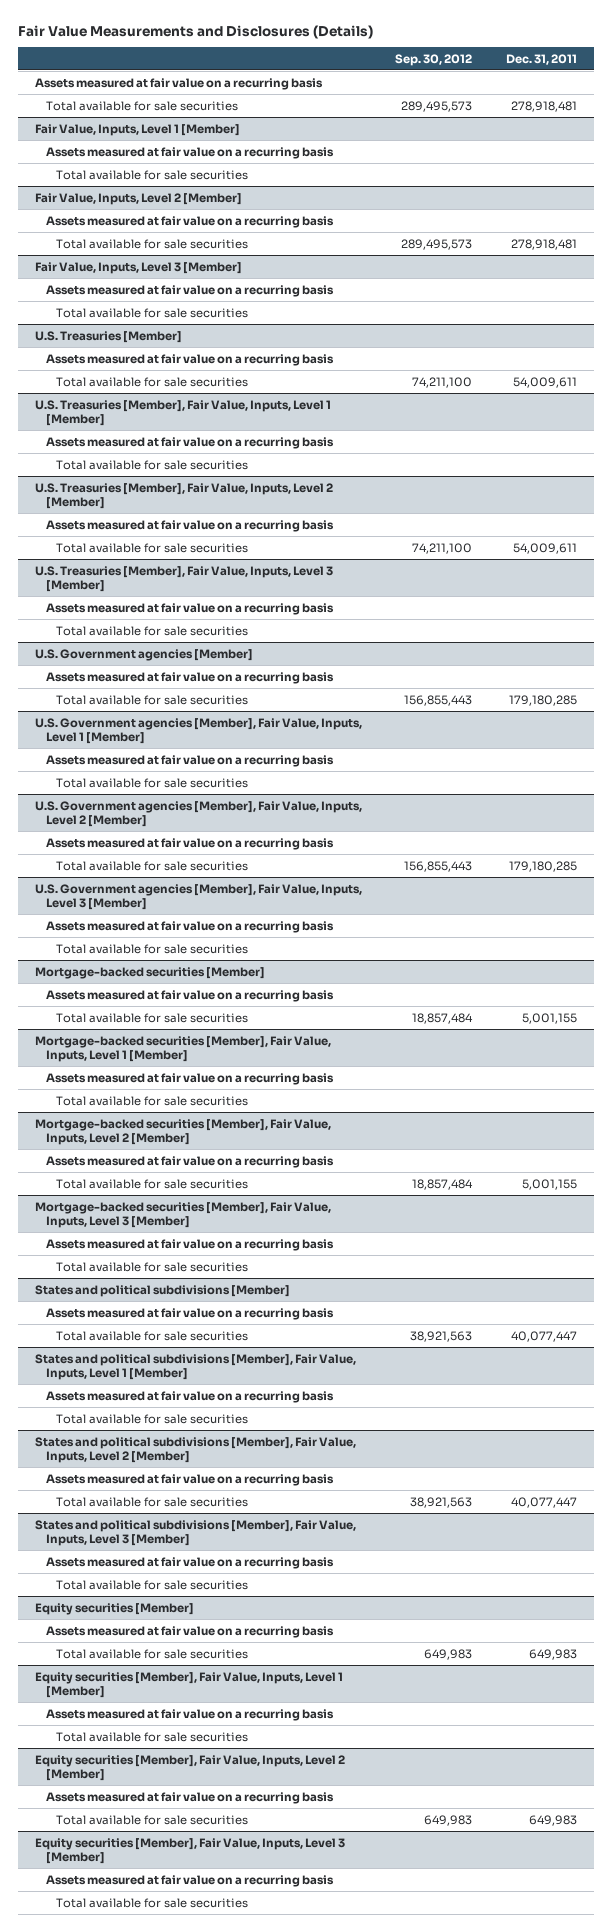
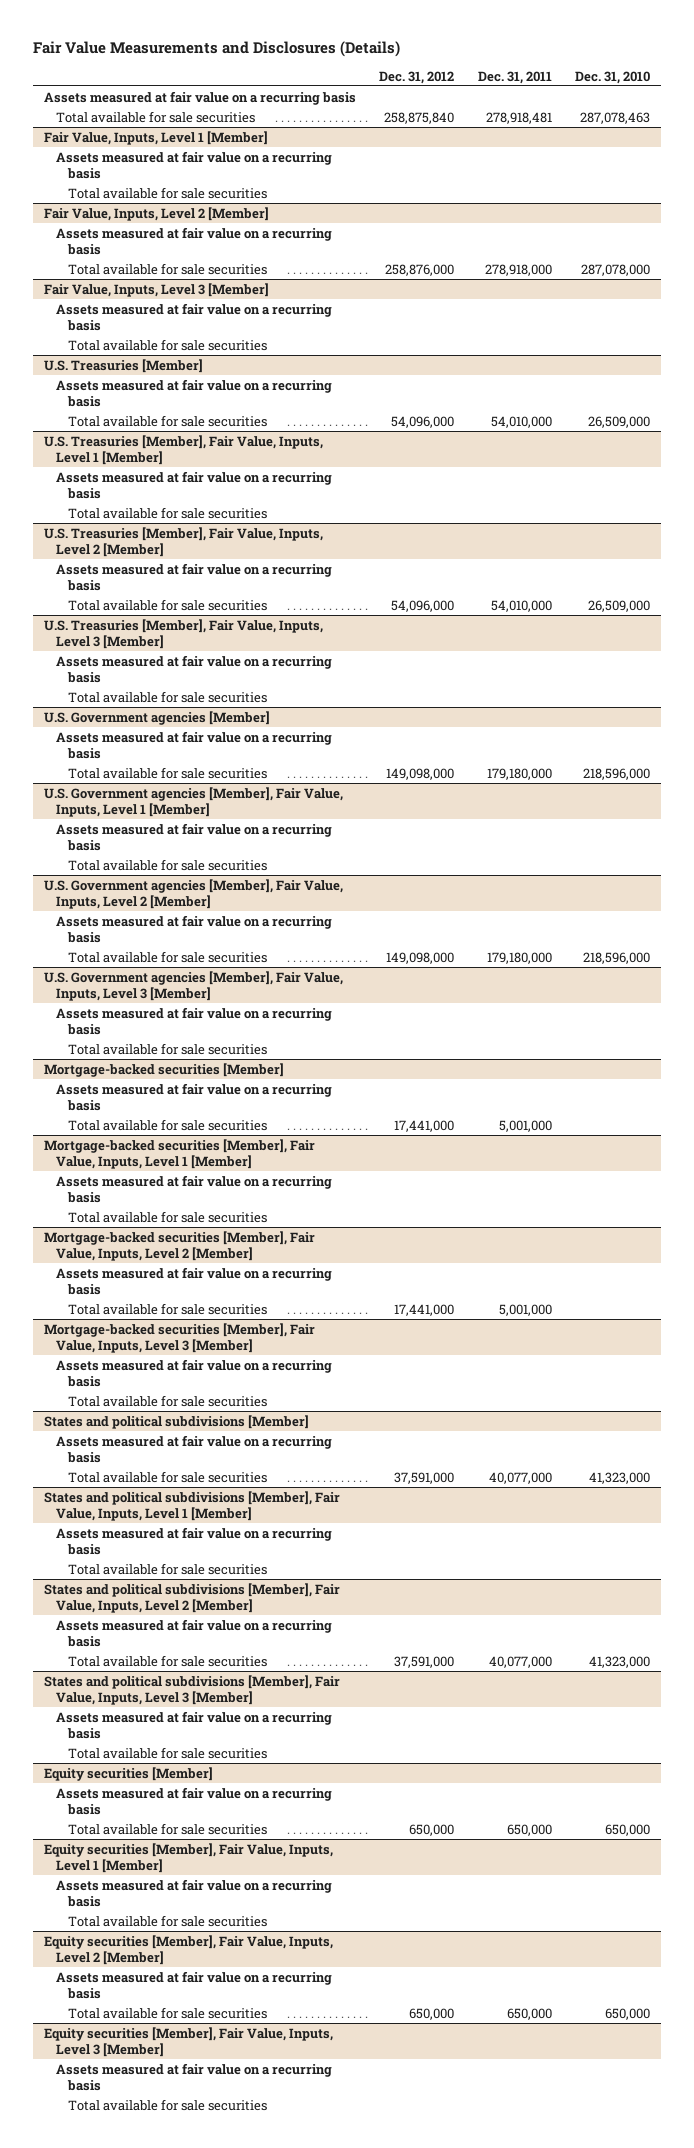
- | Sep. 30, 2012 | Dec. 31, 2011
+ | Dec. 31, 2012 | Dec. 31, 2011 | Dec. 31, 2010
@ Fair Value, Inputs, Level 2 [Member]
- Total available for sale securities | 289,495,573 | 278,918,481
+ Total available for sale securities | 258,876,000 | 278,918,000 | 287,078,000
@ U.S. Treasuries [Member]
- Total available for sale securities | 74,211,100 | 54,009,611
+ Total available for sale securities | 54,096,000 | 54,010,000 | 26,509,000
@ U.S. Treasuries [Member], Fair Value, Inputs, Level 2 [Member]
- Total available for sale securities | 74,211,100 | 54,009,611
+ Total available for sale securities | 54,096,000 | 54,010,000 | 26,509,000
@ U.S. Government agencies [Member]
- Total available for sale securities | 156,855,443 | 179,180,285
+ Total available for sale securities | 149,098,000 | 179,180,000 | 218,596,000
@ U.S. Government agencies [Member], Fair Value, Inputs, Level 2 [Member]
- Total available for sale securities | 156,855,443 | 179,180,285
+ Total available for sale securities | 149,098,000 | 179,180,000 | 218,596,000
@ Mortgage-backed securities [Member]
- Total available for sale securities | 18,857,484 | 5,001,155
+ Total available for sale securities | 17,441,000 | 5,001,000 |
@ Mortgage-backed securities [Member], Fair Value, Inputs, Level 2 [Member]
- Total available for sale securities | 18,857,484 | 5,001,155
+ Total available for sale securities | 17,441,000 | 5,001,000 |
@ States and political subdivisions [Member]
- Total available for sale securities | 38,921,563 | 40,077,447
+ Total available for sale securities | 37,591,000 | 40,077,000 | 41,323,000
@ States and political subdivisions [Member], Fair Value, Inputs, Level 2 [Member]
- Total available for sale securities | 38,921,563 | 40,077,447
+ Total available for sale securities | 37,591,000 | 40,077,000 | 41,323,000
@ Equity securities [Member]
- Total available for sale securities | 649,983 | 649,983
+ Total available for sale securities | 650,000 | 650,000 | 650,000
@ Equity securities [Member], Fair Value, Inputs, Level 2 [Member]
- Total available for sale securities | 649,983 | 649,983
+ Total available for sale securities | 650,000 | 650,000 | 650,000

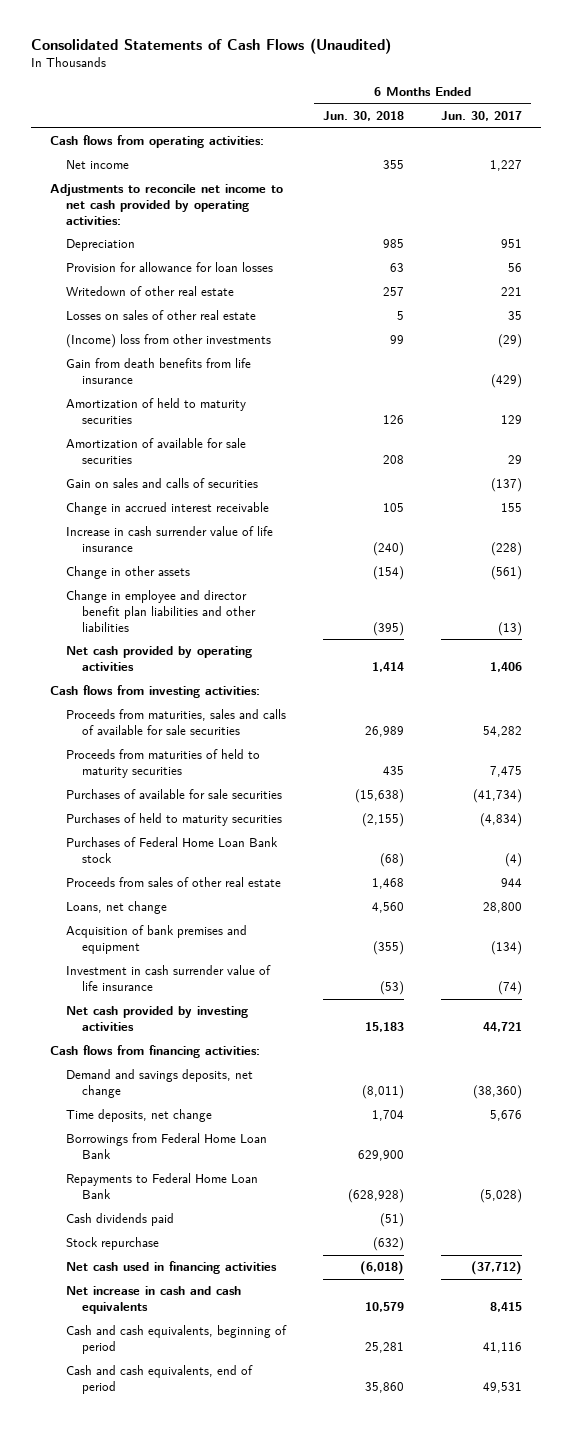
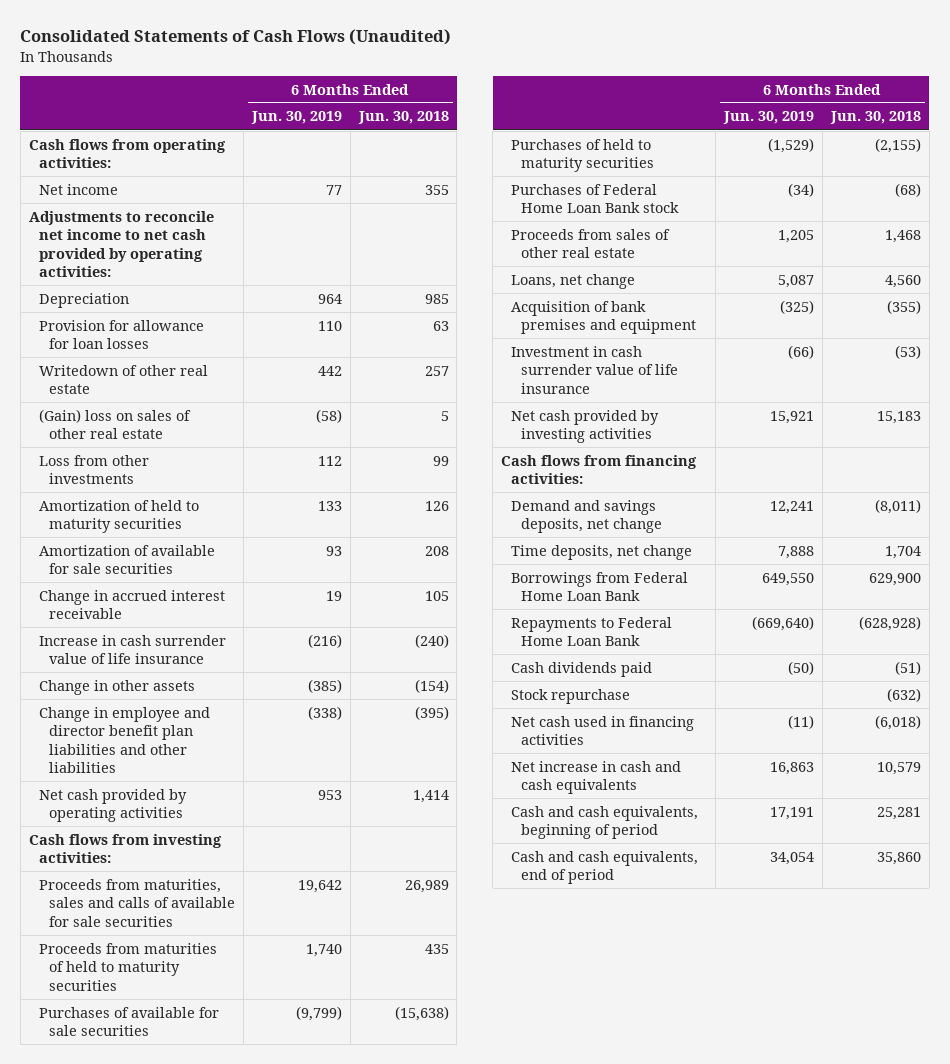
- | 6 Months Ended Jun. 30, 2018 | 6 Months Ended Jun. 30, 2017
+ | 6 Months Ended Jun. 30, 2019 | 6 Months Ended Jun. 30, 2018
- Losses on sales of other real estate | 5 | 35
- (Income) loss from other investments | 99 | (29)
- Gain from death benefits from life insurance | | (429)
+ (Gain) loss on sales of other real estate | (58) | 5
+ Loss from other investments | 112 | 99
- Gain on sales and calls of securities | | (137)

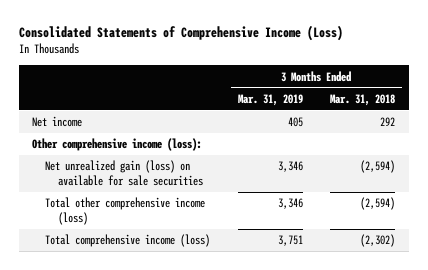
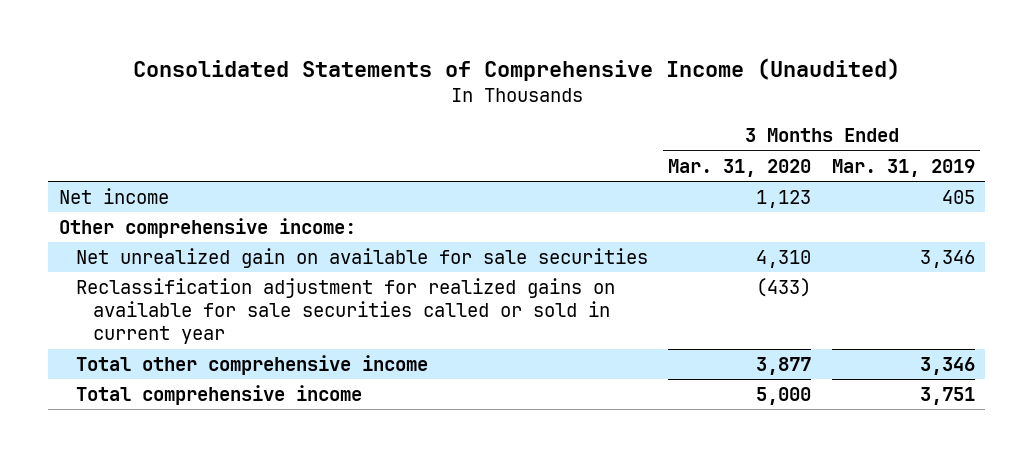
- Consolidated Statements of Comprehensive Income (Loss)
+ Consolidated Statements of Comprehensive Income (Unaudited)
- | 3 Months Ended Mar. 31, 2019 | 3 Months Ended Mar. 31, 2018
+ | 3 Months Ended Mar. 31, 2020 | 3 Months Ended Mar. 31, 2019
- Other comprehensive income (loss):
- Net unrealized gain (loss) on available for sale securities | 3,346 | (2,594)
- Total other comprehensive income (loss) | 3,346 | (2,594)
- Total comprehensive income (loss) | 3,751 | (2,302)
+ Other comprehensive income:
+ Net unrealized gain on available for sale securities | 4,310 | 3,346
+ Reclassification adjustment for realized gains on available for sale securities called or sold in current year | (433) |
+ Total other comprehensive income | 3,877 | 3,346
+ Total comprehensive income | 5,000 | 3,751

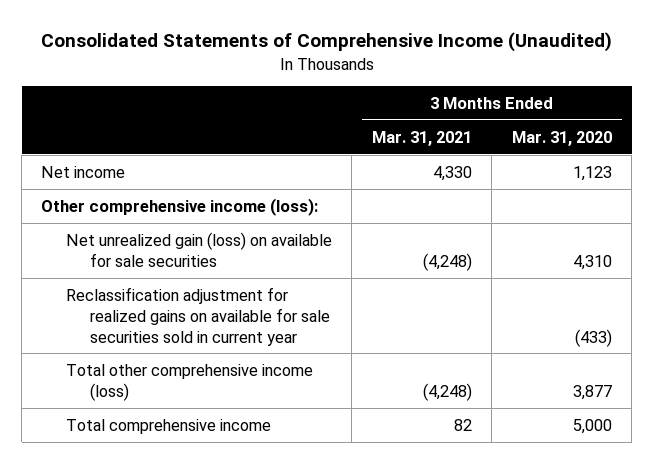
- | 3 Months Ended Mar. 31, 2020 | 3 Months Ended Mar. 31, 2019
+ | 3 Months Ended Mar. 31, 2021 | 3 Months Ended Mar. 31, 2020
- Other comprehensive income:
- Net unrealized gain on available for sale securities | 4,310 | 3,346
- Reclassification adjustment for realized gains on available for sale securities called or sold in current year | (433) |
- Total other comprehensive income | 3,877 | 3,346
+ Other comprehensive income (loss):
+ Net unrealized gain (loss) on available for sale securities | (4,248) | 4,310
+ Reclassification adjustment for realized gains on available for sale securities sold in current year | | (433)
+ Total other comprehensive income (loss) | (4,248) | 3,877

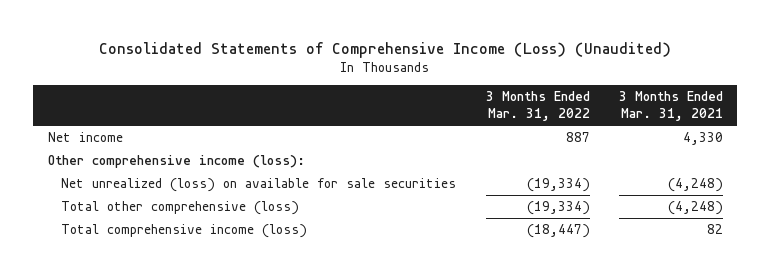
- Consolidated Statements of Comprehensive Income (Unaudited)
+ Consolidated Statements of Comprehensive Income (Loss) (Unaudited)
- | 3 Months Ended Mar. 31, 2021 | 3 Months Ended Mar. 31, 2020
+ | 3 Months Ended Mar. 31, 2022 | 3 Months Ended Mar. 31, 2021
- Net unrealized gain (loss) on available for sale securities | (4,248) | 4,310
- Reclassification adjustment for realized gains on available for sale securities sold in current year | | (433)
- Total other comprehensive income (loss) | (4,248) | 3,877
- Total comprehensive income | 82 | 5,000
+ Net unrealized (loss) on available for sale securities | (19,334) | (4,248)
+ Total other comprehensive (loss) | (19,334) | (4,248)
+ Total comprehensive income (loss) | (18,447) | 82

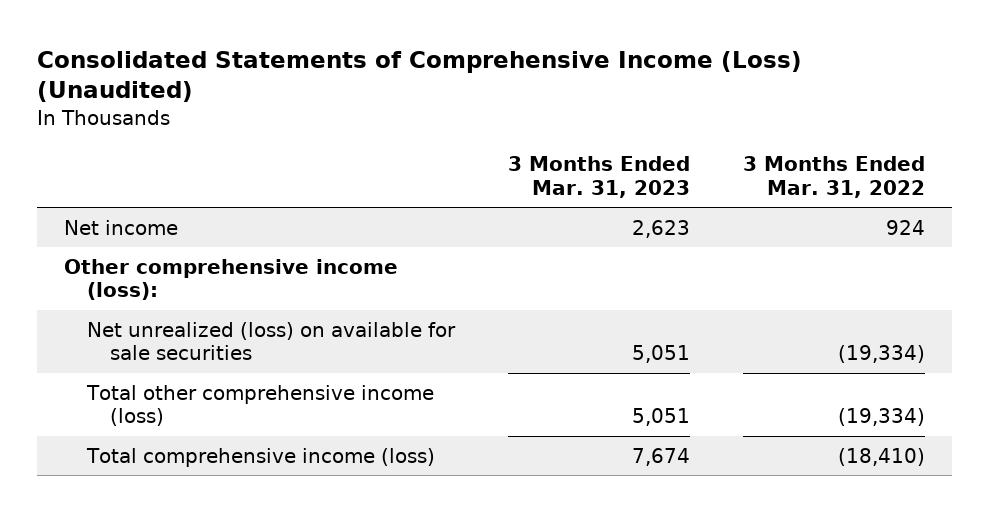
- | 3 Months Ended Mar. 31, 2022 | 3 Months Ended Mar. 31, 2021
+ | 3 Months Ended Mar. 31, 2023 | 3 Months Ended Mar. 31, 2022
- Net income | 887 | 4,330
+ Net income | 2,623 | 924
- Total other comprehensive (loss) | (19,334) | (4,248)
- Total comprehensive income (loss) | (18,447) | 82
+ Total other comprehensive income (loss) | 5,051 | (19,334)
+ Total comprehensive income (loss) | 7,674 | (18,410)

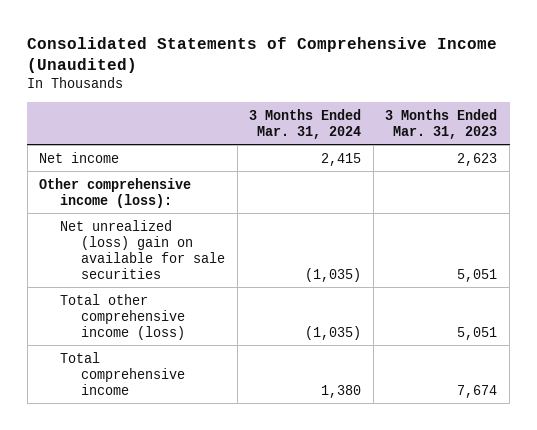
- Consolidated Statements of Comprehensive Income (Loss) (Unaudited)
+ Consolidated Statements of Comprehensive Income (Unaudited)
- | 3 Months Ended Mar. 31, 2023 | 3 Months Ended Mar. 31, 2022
+ | 3 Months Ended Mar. 31, 2024 | 3 Months Ended Mar. 31, 2023
- Net unrealized (loss) on available for sale securities | 5,051 | (19,334)
+ Net unrealized (loss) gain on available for sale securities | (1,035) | 5,051
- Total comprehensive income (loss) | 7,674 | (18,410)
+ Total comprehensive income | 1,380 | 7,674

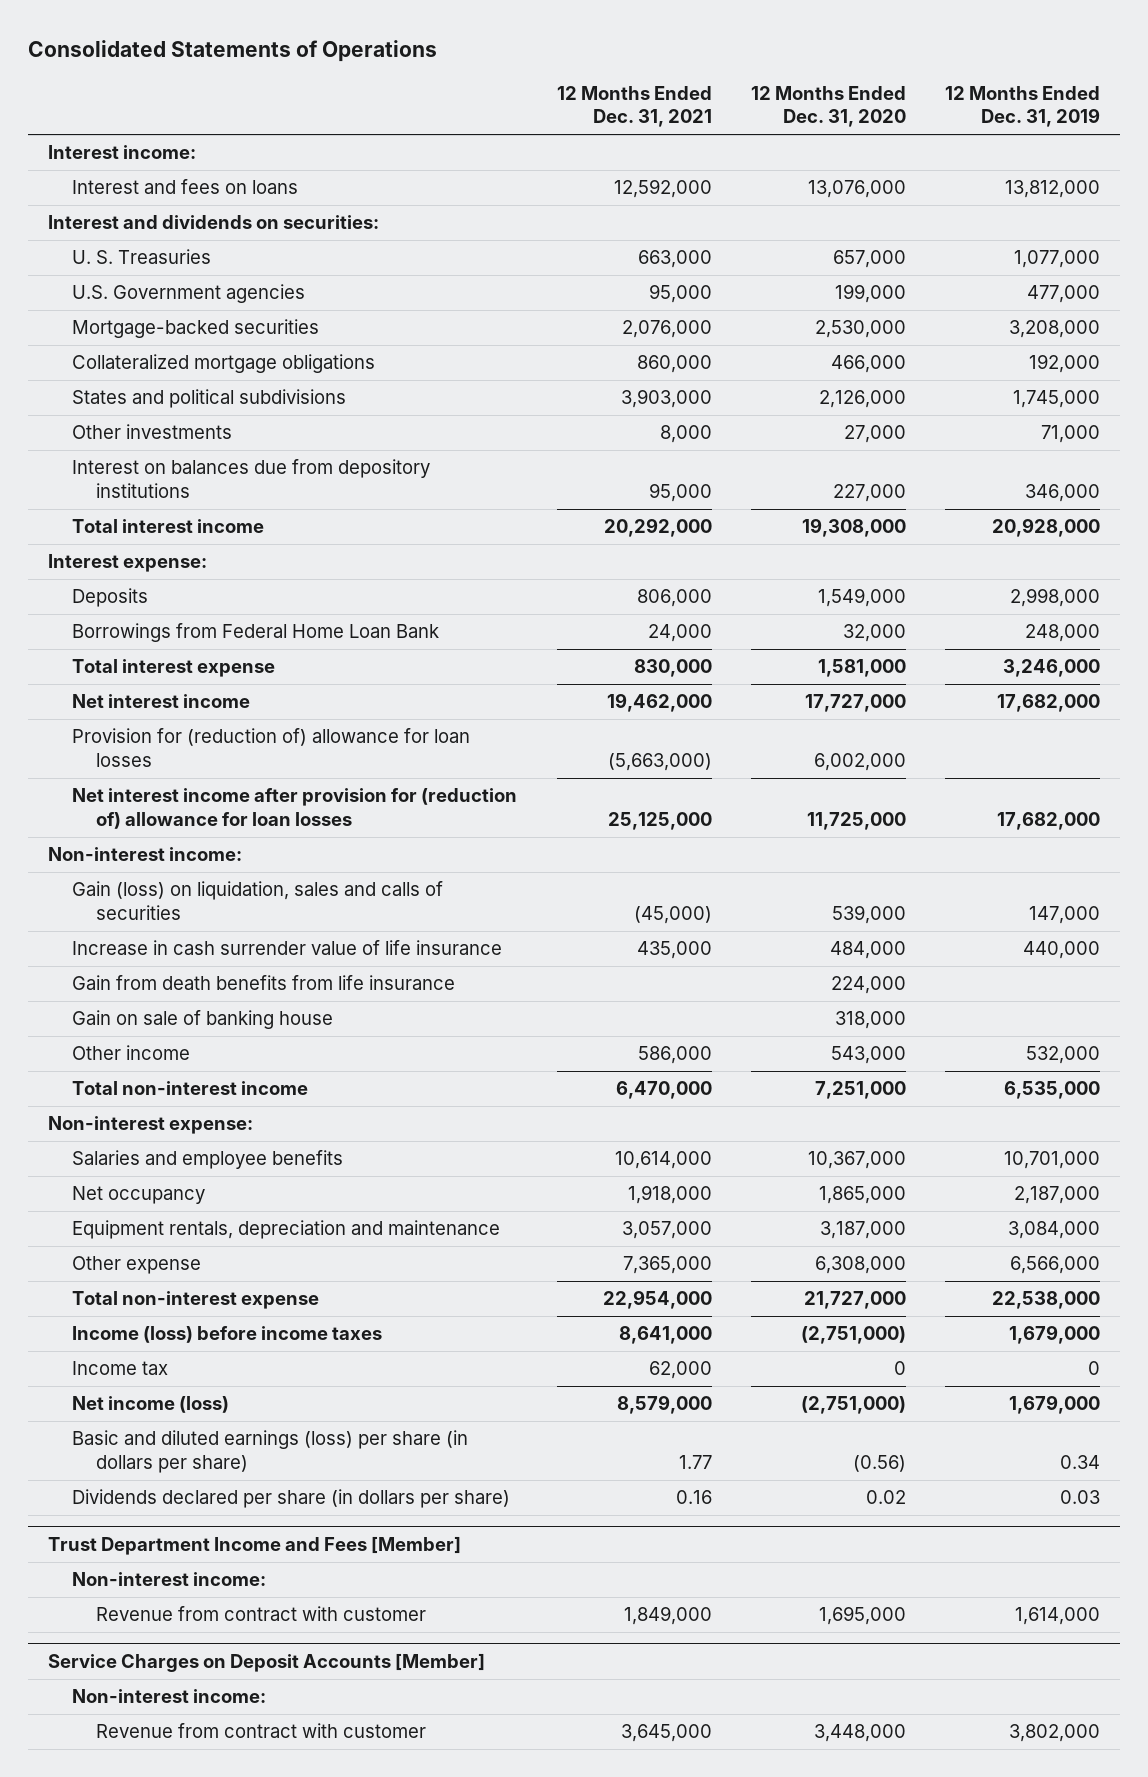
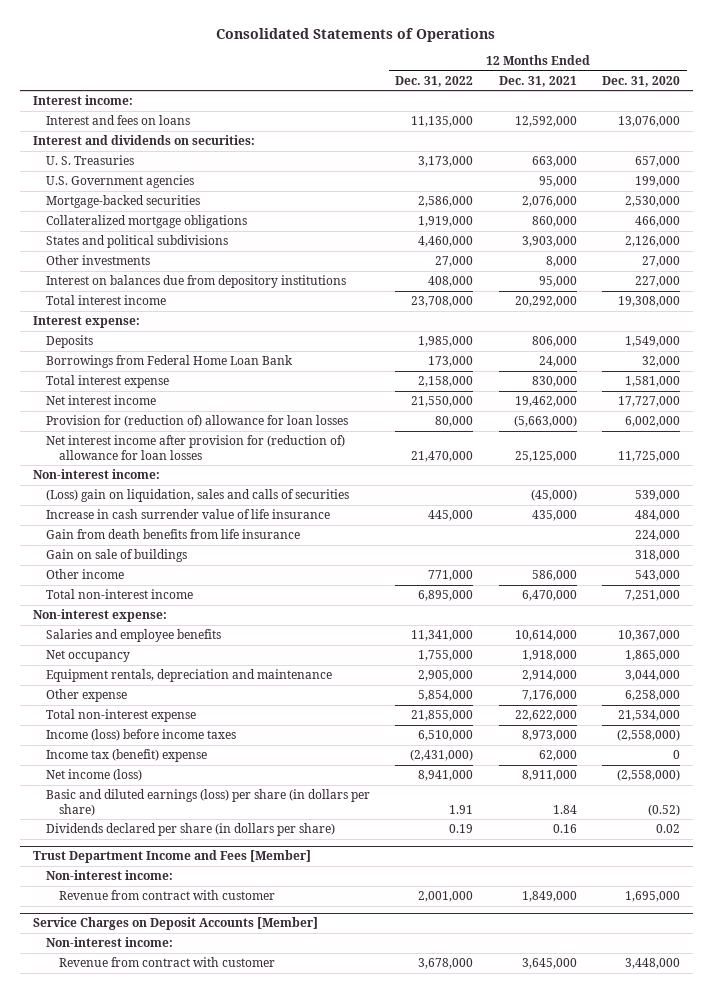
- | 12 Months Ended Dec. 31, 2021 | 12 Months Ended Dec. 31, 2020 | 12 Months Ended Dec. 31, 2019
+ | 12 Months Ended Dec. 31, 2022 | 12 Months Ended Dec. 31, 2021 | 12 Months Ended Dec. 31, 2020
- Gain (loss) on liquidation, sales and calls of securities | (45,000) | 539,000 | 147,000
+ (Loss) gain on liquidation, sales and calls of securities | | (45,000) | 539,000
- Gain on sale of banking house | | 318,000 |
+ Gain on sale of buildings | | | 318,000
- Equipment rentals, depreciation and maintenance | 3,057,000 | 3,187,000 | 3,084,000
- Other expense | 7,365,000 | 6,308,000 | 6,566,000
- Total non-interest expense | 22,954,000 | 21,727,000 | 22,538,000
- Income (loss) before income taxes | 8,641,000 | (2,751,000) | 1,679,000
- Income tax | 62,000 | 0 | 0
- Net income (loss) | 8,579,000 | (2,751,000) | 1,679,000
- Basic and diluted earnings (loss) per share (in dollars per share) | 1.77 | (0.56) | 0.34
+ Equipment rentals, depreciation and maintenance | 2,905,000 | 2,914,000 | 3,044,000
+ Other expense | 5,854,000 | 7,176,000 | 6,258,000
+ Total non-interest expense | 21,855,000 | 22,622,000 | 21,534,000
+ Income (loss) before income taxes | 6,510,000 | 8,973,000 | (2,558,000)
+ Income tax (benefit) expense | (2,431,000) | 62,000 | 0
+ Net income (loss) | 8,941,000 | 8,911,000 | (2,558,000)
+ Basic and diluted earnings (loss) per share (in dollars per share) | 1.91 | 1.84 | (0.52)

